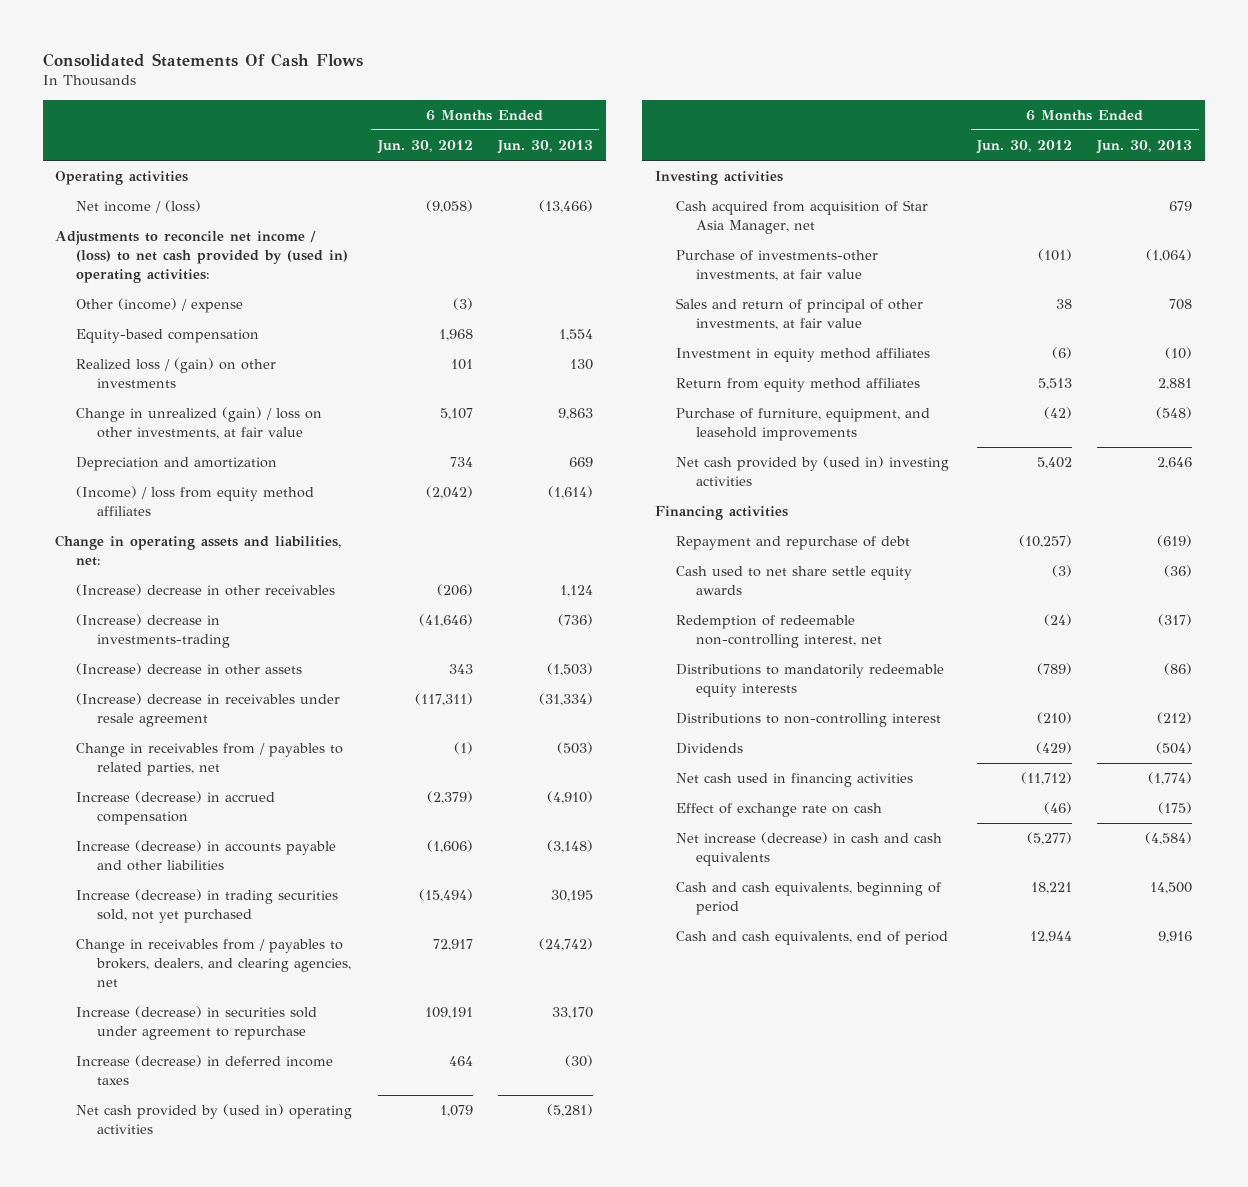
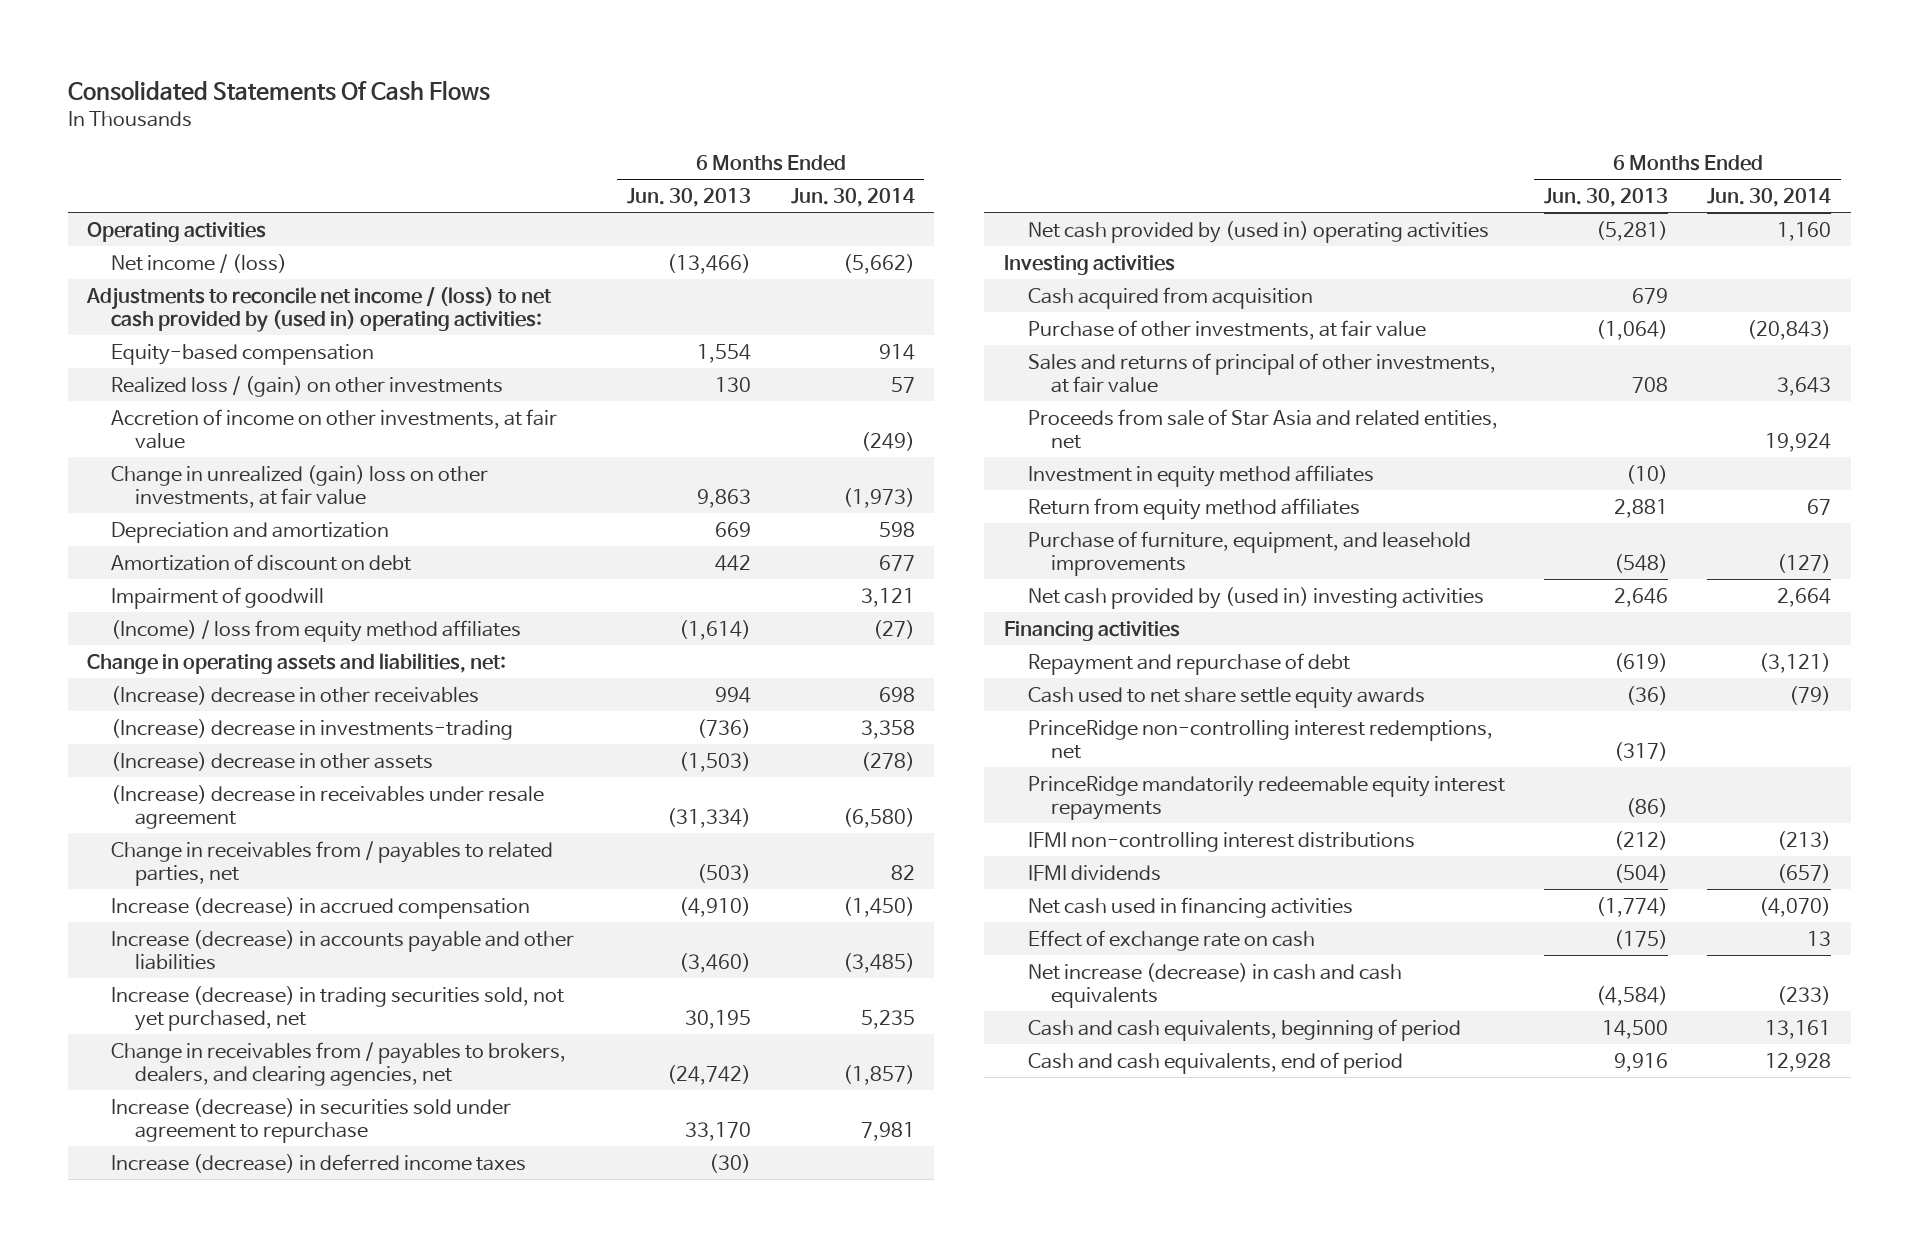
- | 6 Months Ended Jun. 30, 2012 | 6 Months Ended Jun. 30, 2013
+ | 6 Months Ended Jun. 30, 2013 | 6 Months Ended Jun. 30, 2014
- Other (income) / expense | (3) |
- Change in unrealized (gain) / loss on other investments, at fair value | 5,107 | 9,863
+ Accretion of income on other investments, at fair value | | (249)
+ Change in unrealized (gain) loss on other investments, at fair value | 9,863 | (1,973)
+ Amortization of discount on debt | 442 | 677
+ Impairment of goodwill | | 3,121
- (Increase) decrease in other receivables | (206) | 1,124
+ (Increase) decrease in other receivables | 994 | 698
- Increase (decrease) in accounts payable and other liabilities | (1,606) | (3,148)
- Increase (decrease) in trading securities sold, not yet purchased | (15,494) | 30,195
+ Increase (decrease) in accounts payable and other liabilities | (3,460) | (3,485)
+ Increase (decrease) in trading securities sold, not yet purchased, net | 30,195 | 5,235
- Cash acquired from acquisition of Star Asia Manager, net | | 679
- Purchase of investments-other investments, at fair value | (101) | (1,064)
- Sales and return of principal of other investments, at fair value | 38 | 708
+ Cash acquired from acquisition | 679 |
+ Purchase of other investments, at fair value | (1,064) | (20,843)
+ Sales and returns of principal of other investments, at fair value | 708 | 3,643
+ Proceeds from sale of Star Asia and related entities, net | | 19,924
- Redemption of redeemable non-controlling interest, net | (24) | (317)
- Distributions to mandatorily redeemable equity interests | (789) | (86)
- Distributions to non-controlling interest | (210) | (212)
- Dividends | (429) | (504)
+ PrinceRidge non-controlling interest redemptions, net | (317) |
+ PrinceRidge mandatorily redeemable equity interest repayments | (86) |
+ IFMI non-controlling interest distributions | (212) | (213)
+ IFMI dividends | (504) | (657)

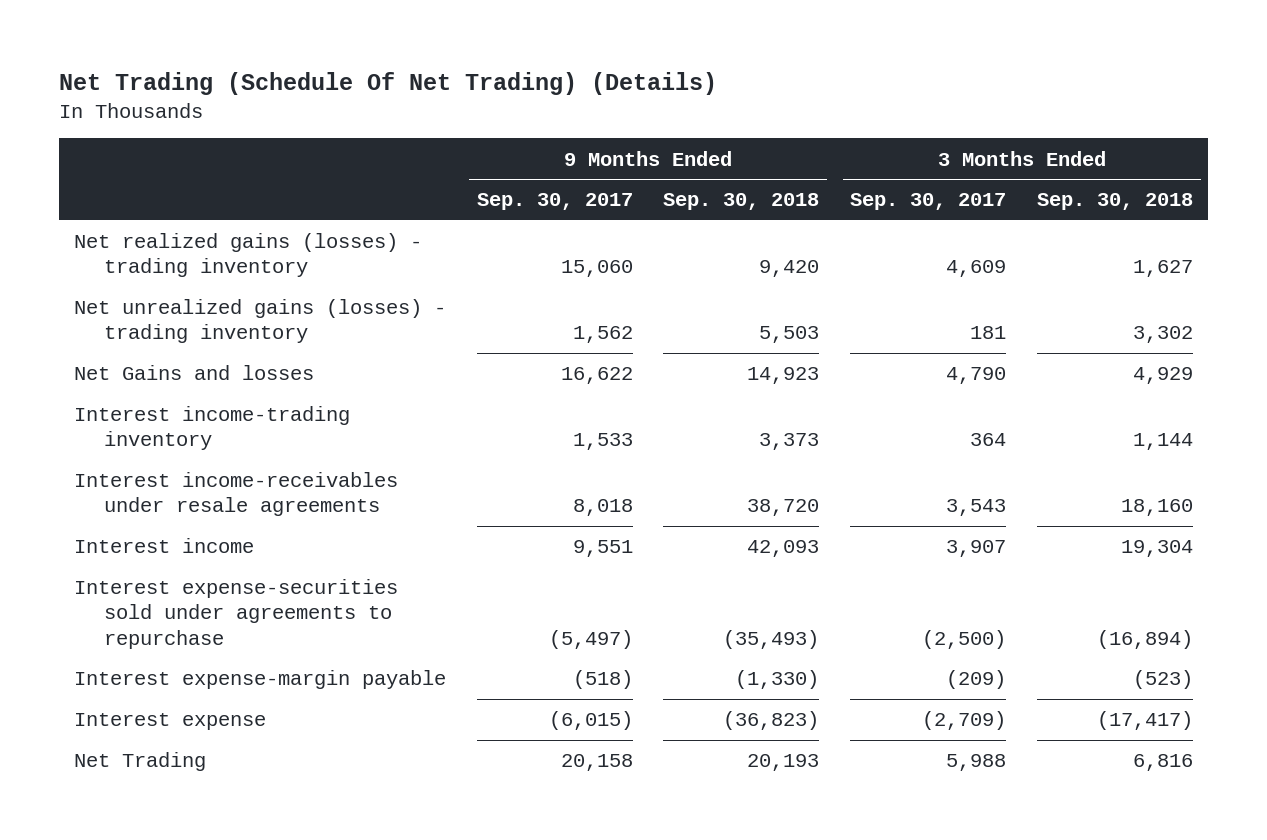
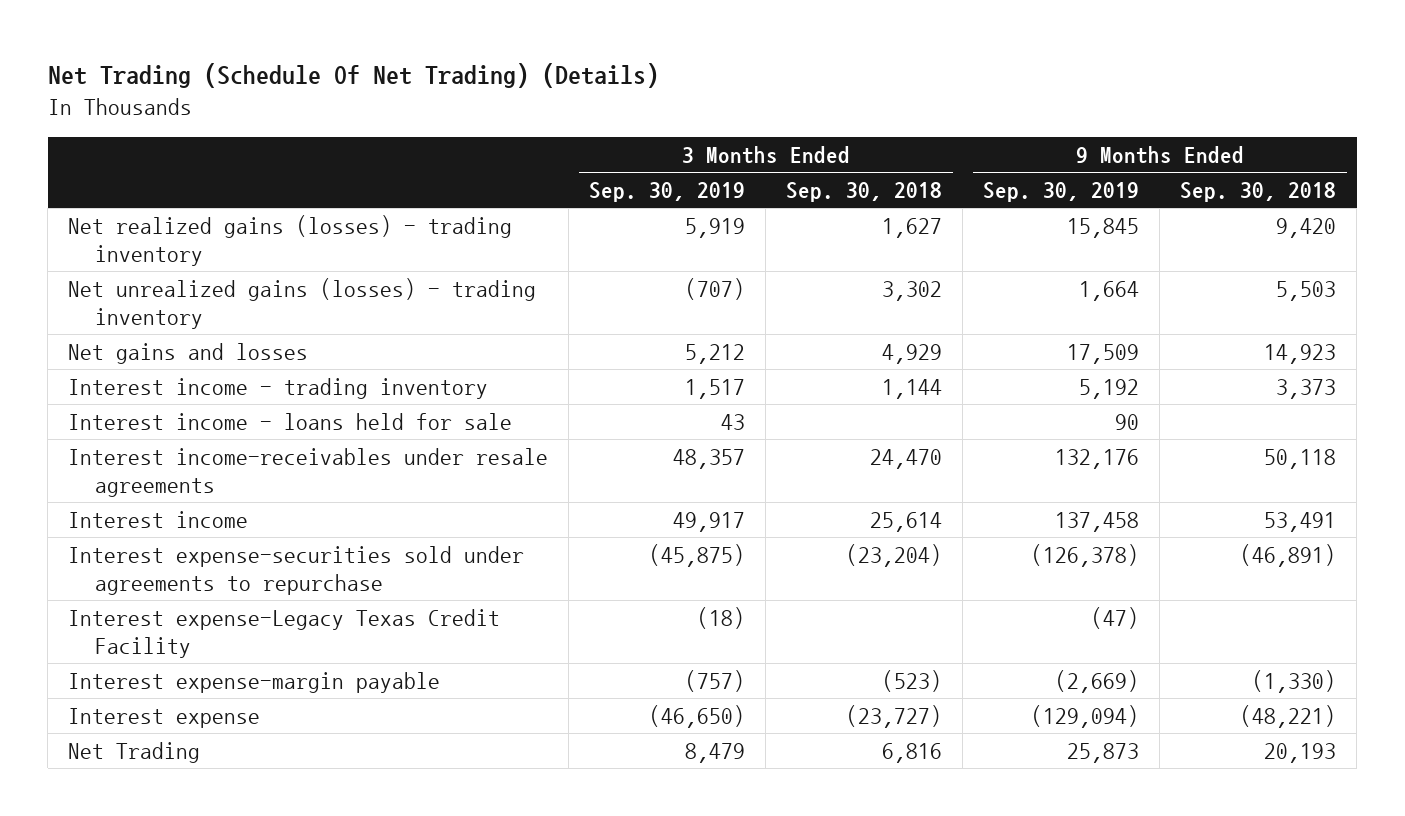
- | 9 Months Ended Sep. 30, 2017 | 9 Months Ended Sep. 30, 2018 | 3 Months Ended Sep. 30, 2017 | 3 Months Ended Sep. 30, 2018
+ | 3 Months Ended Sep. 30, 2019 | 3 Months Ended Sep. 30, 2018 | 9 Months Ended Sep. 30, 2019 | 9 Months Ended Sep. 30, 2018
- Net Gains and losses | 16,622 | 14,923 | 4,790 | 4,929
- Interest income-trading inventory | 1,533 | 3,373 | 364 | 1,144
- Interest income-receivables under resale agreements | 8,018 | 38,720 | 3,543 | 18,160
- Interest income | 9,551 | 42,093 | 3,907 | 19,304
- Interest expense-securities sold under agreements to repurchase | (5,497) | (35,493) | (2,500) | (16,894)
+ Net gains and losses | 5,212 | 4,929 | 17,509 | 14,923
+ Interest income - trading inventory | 1,517 | 1,144 | 5,192 | 3,373
+ Interest income - loans held for sale | 43 | | 90 |
+ Interest income-receivables under resale agreements | 48,357 | 24,470 | 132,176 | 50,118
+ Interest income | 49,917 | 25,614 | 137,458 | 53,491
+ Interest expense-securities sold under agreements to repurchase | (45,875) | (23,204) | (126,378) | (46,891)
+ Interest expense-Legacy Texas Credit Facility | (18) | | (47) |
- Interest expense | (6,015) | (36,823) | (2,709) | (17,417)
+ Interest expense | (46,650) | (23,727) | (129,094) | (48,221)

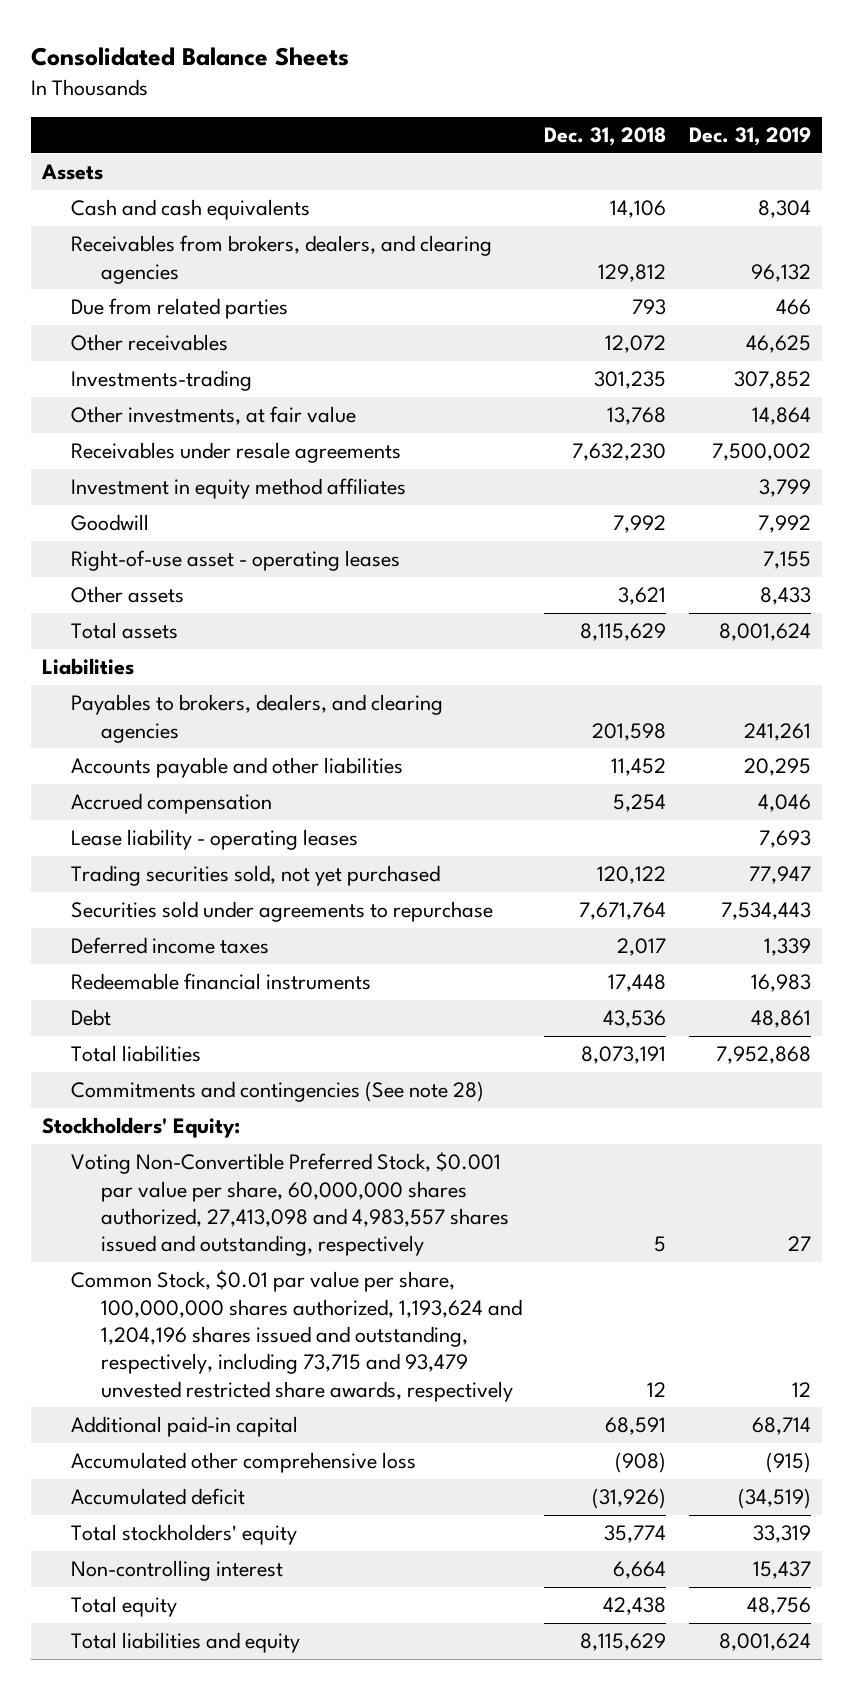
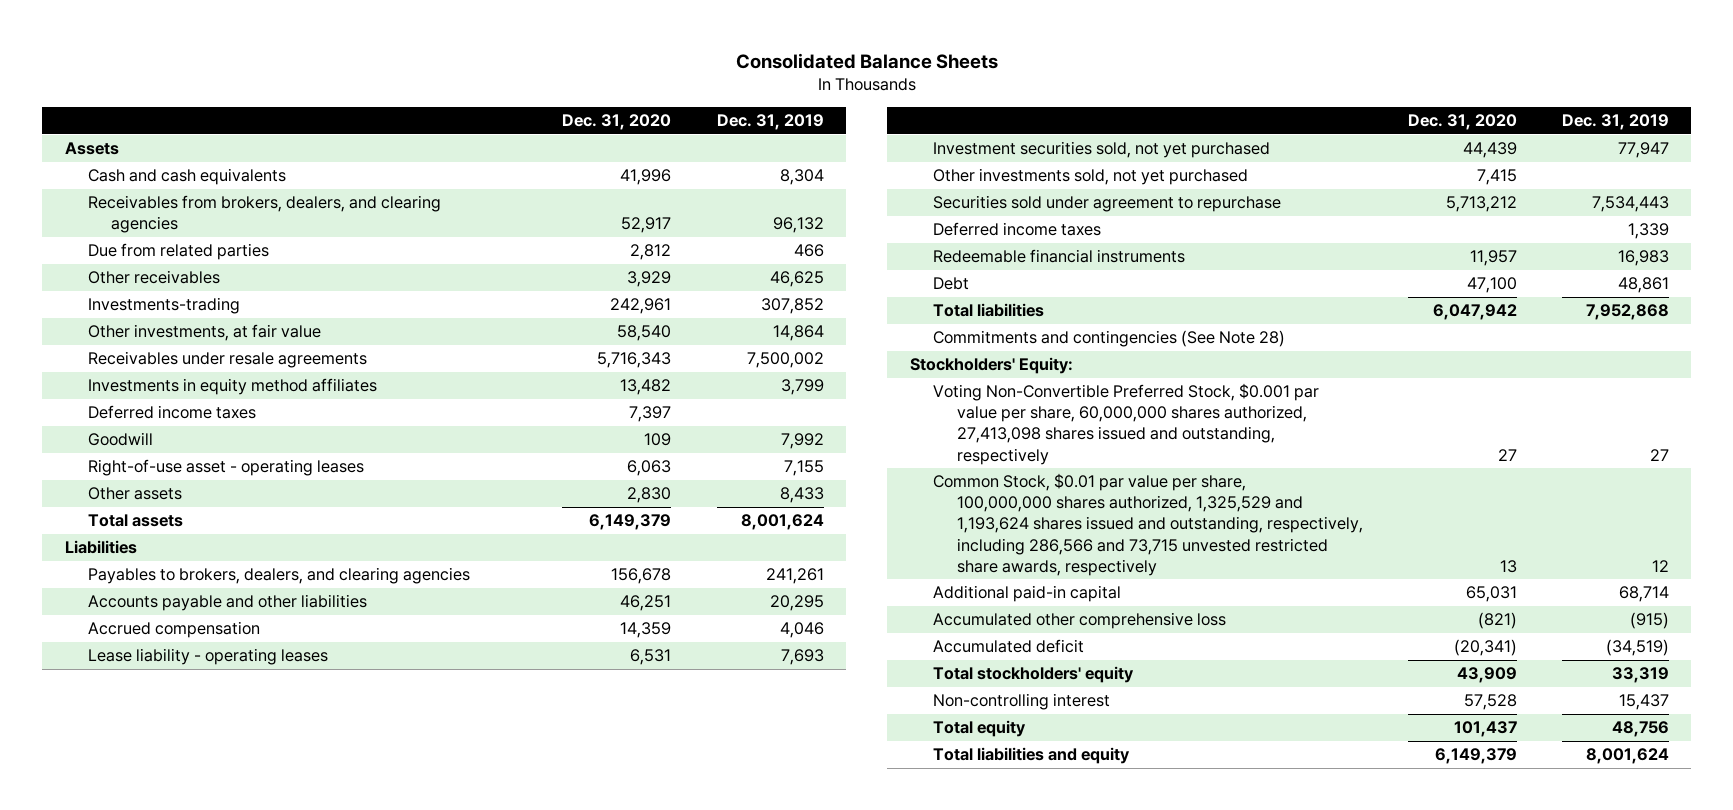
- | Dec. 31, 2018 | Dec. 31, 2019
+ | Dec. 31, 2020 | Dec. 31, 2019
- Investment in equity method affiliates | | 3,799
+ Investments in equity method affiliates | 13,482 | 3,799
+ Deferred income taxes | 7,397 |
- Trading securities sold, not yet purchased | 120,122 | 77,947
- Securities sold under agreements to repurchase | 7,671,764 | 7,534,443
+ Investment securities sold, not yet purchased | 44,439 | 77,947
+ Other investments sold, not yet purchased | 7,415 |
+ Securities sold under agreement to repurchase | 5,713,212 | 7,534,443
- Commitments and contingencies (See note 28)
+ Commitments and contingencies (See Note 28)
- Voting Non-Convertible Preferred Stock, $0.001 par value per share, 60,000,000 shares authorized, 27,413,098 and 4,983,557 shares issued and outstanding, respectively | 5 | 27
- Common Stock, $0.01 par value per share, 100,000,000 shares authorized, 1,193,624 and 1,204,196 shares issued and outstanding, respectively, including 73,715 and 93,479 unvested restricted share awards, respectively | 12 | 12
+ Voting Non-Convertible Preferred Stock, $0.001 par value per share, 60,000,000 shares authorized, 27,413,098 shares issued and outstanding, respectively | 27 | 27
+ Common Stock, $0.01 par value per share, 100,000,000 shares authorized, 1,325,529 and 1,193,624 shares issued and outstanding, respectively, including 286,566 and 73,715 unvested restricted share awards, respectively | 13 | 12

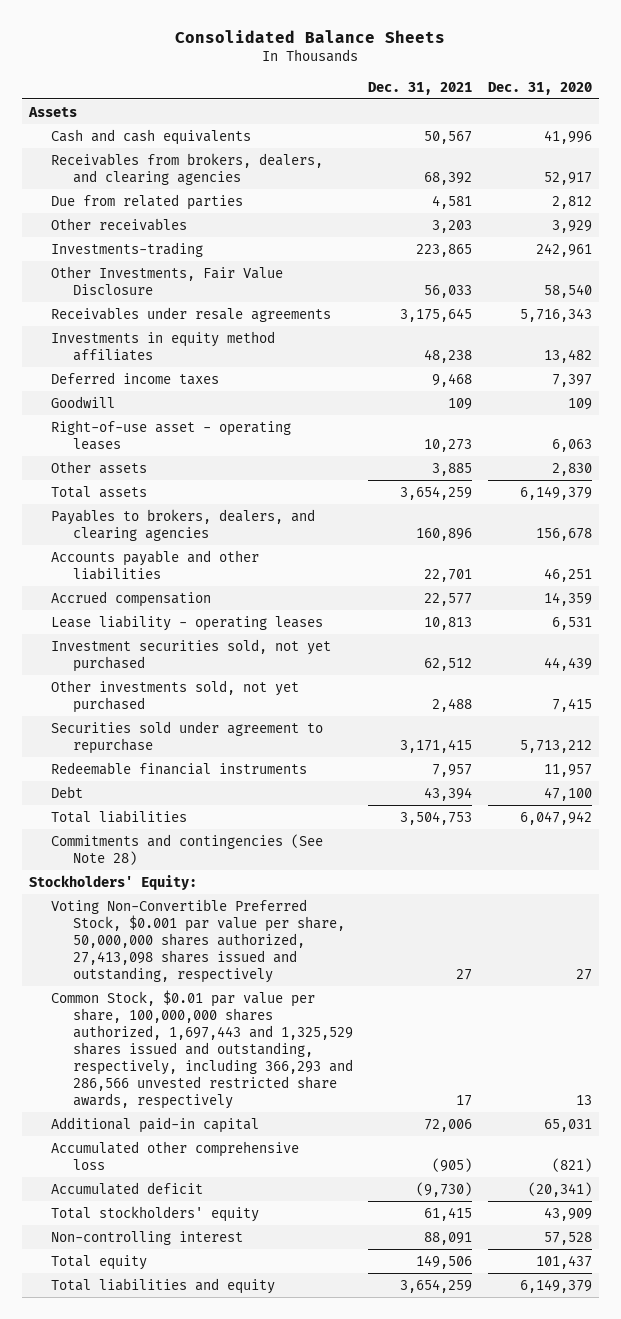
- | Dec. 31, 2020 | Dec. 31, 2019
+ | Dec. 31, 2021 | Dec. 31, 2020
- Other investments, at fair value | 58,540 | 14,864
+ Other Investments, Fair Value Disclosure | 56,033 | 58,540
- Liabilities
- Deferred income taxes | | 1,339
- Voting Non-Convertible Preferred Stock, $0.001 par value per share, 60,000,000 shares authorized, 27,413,098 shares issued and outstanding, respectively | 27 | 27
- Common Stock, $0.01 par value per share, 100,000,000 shares authorized, 1,325,529 and 1,193,624 shares issued and outstanding, respectively, including 286,566 and 73,715 unvested restricted share awards, respectively | 13 | 12
+ Voting Non-Convertible Preferred Stock, $0.001 par value per share, 50,000,000 shares authorized, 27,413,098 shares issued and outstanding, respectively | 27 | 27
+ Common Stock, $0.01 par value per share, 100,000,000 shares authorized, 1,697,443 and 1,325,529 shares issued and outstanding, respectively, including 366,293 and 286,566 unvested restricted share awards, respectively | 17 | 13

